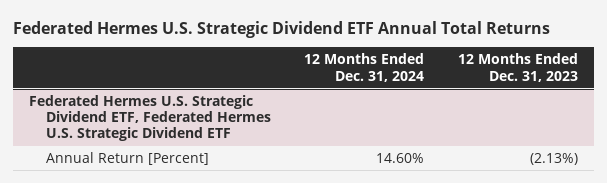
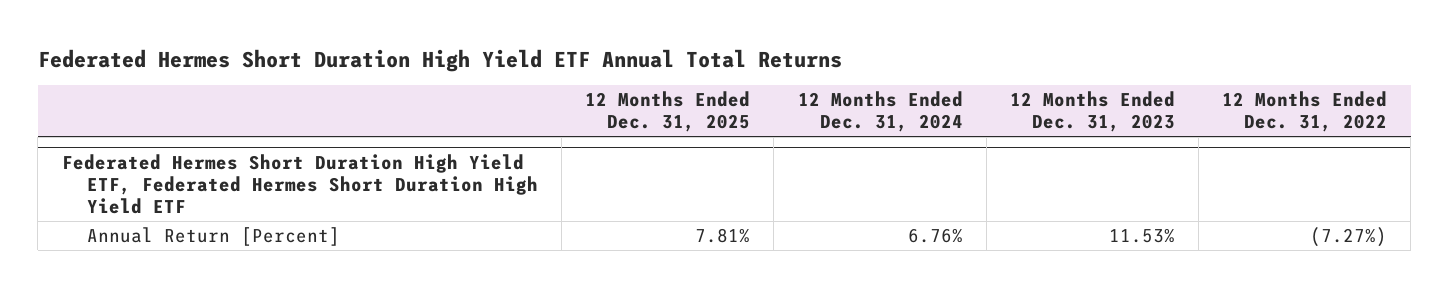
- Federated Hermes U.S. Strategic Dividend ETF Annual Total Returns
+ Federated Hermes Short Duration High Yield ETF Annual Total Returns
- | 12 Months Ended Dec. 31, 2024 | 12 Months Ended Dec. 31, 2023
+ | 12 Months Ended Dec. 31, 2025 | 12 Months Ended Dec. 31, 2024 | 12 Months Ended Dec. 31, 2023 | 12 Months Ended Dec. 31, 2022
- Federated Hermes U.S. Strategic Dividend ETF, Federated Hermes U.S. Strategic Dividend ETF
- Annual Return [Percent] | 14.60% | (2.13%)
+ Federated Hermes Short Duration High Yield ETF, Federated Hermes Short Duration High Yield ETF
+ Annual Return [Percent] | 7.81% | 6.76% | 11.53% | (7.27%)

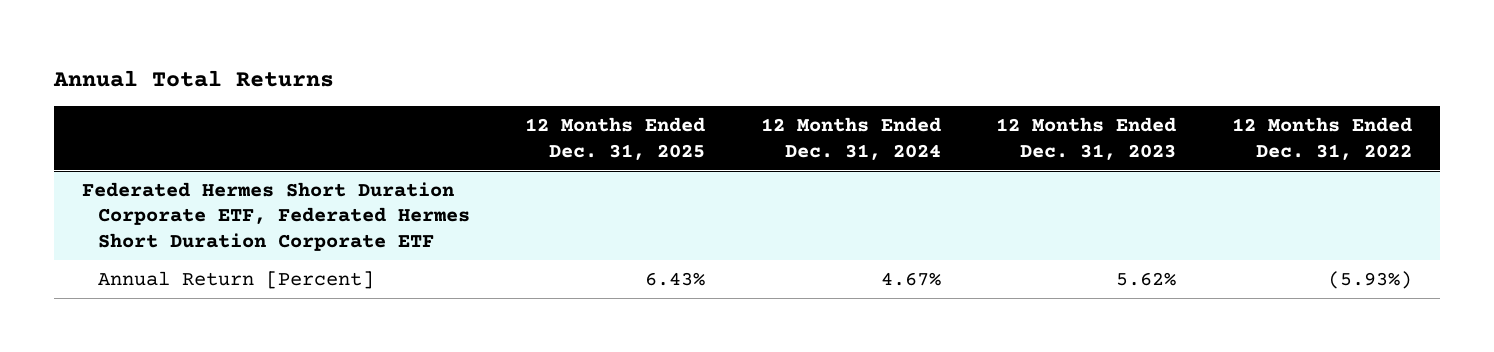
- Federated Hermes Short Duration High Yield ETF Annual Total Returns
+ Annual Total Returns
- Federated Hermes Short Duration High Yield ETF, Federated Hermes Short Duration High Yield ETF
- Annual Return [Percent] | 7.81% | 6.76% | 11.53% | (7.27%)
+ Federated Hermes Short Duration Corporate ETF, Federated Hermes Short Duration Corporate ETF
+ Annual Return [Percent] | 6.43% | 4.67% | 5.62% | (5.93%)

